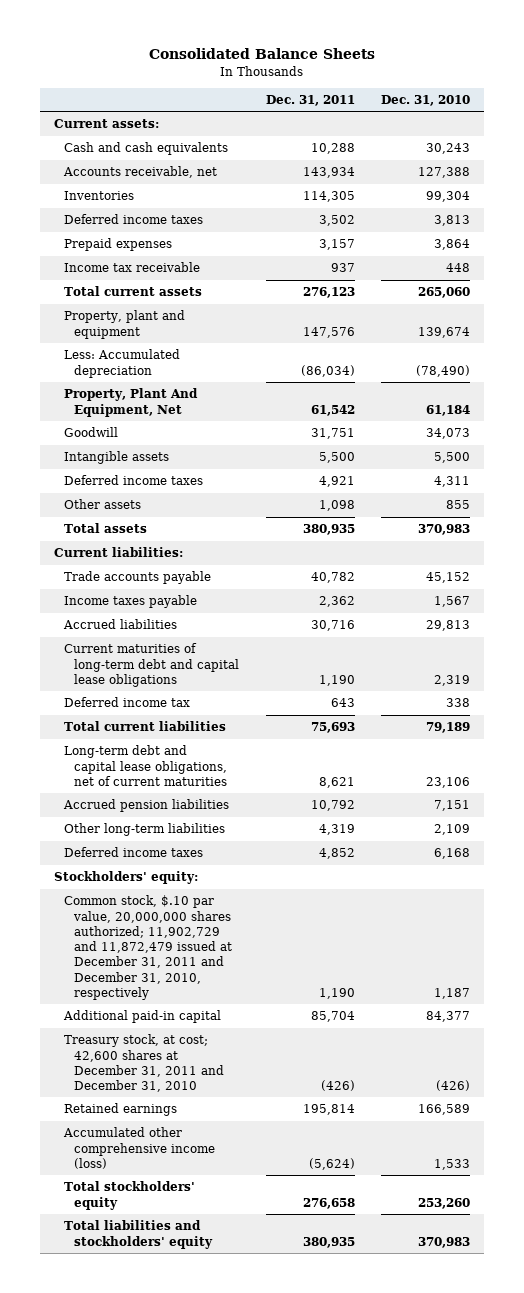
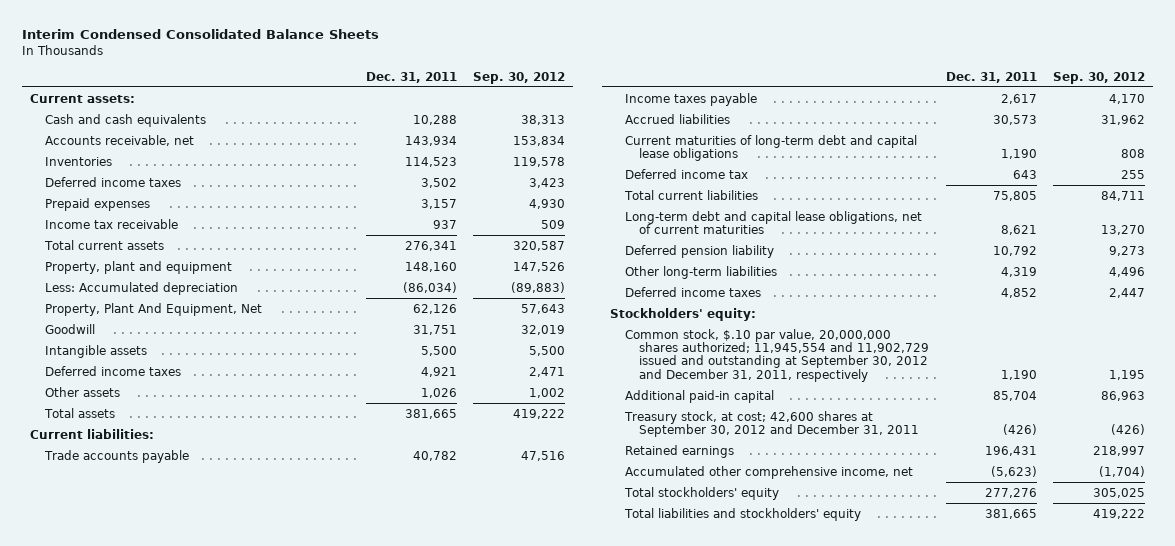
- Consolidated Balance Sheets
+ Interim Condensed Consolidated Balance Sheets
- | Dec. 31, 2011 | Dec. 31, 2010
+ | Dec. 31, 2011 | Sep. 30, 2012
- Inventories | 114,305 | 99,304
+ Inventories | 114,523 | 119,578
- Total current assets | 276,123 | 265,060
- Property, plant and equipment | 147,576 | 139,674
+ Total current assets | 276,341 | 320,587
+ Property, plant and equipment | 148,160 | 147,526
- Property, Plant And Equipment, Net | 61,542 | 61,184
+ Property, Plant And Equipment, Net | 62,126 | 57,643
- Other assets | 1,098 | 855
- Total assets | 380,935 | 370,983
+ Other assets | 1,026 | 1,002
+ Total assets | 381,665 | 419,222
- Income taxes payable | 2,362 | 1,567
- Accrued liabilities | 30,716 | 29,813
+ Income taxes payable | 2,617 | 4,170
+ Accrued liabilities | 30,573 | 31,962
- Total current liabilities | 75,693 | 79,189
+ Total current liabilities | 75,805 | 84,711
- Accrued pension liabilities | 10,792 | 7,151
+ Deferred pension liability | 10,792 | 9,273
- Common stock, $.10 par value, 20,000,000 shares authorized; 11,902,729 and 11,872,479 issued at December 31, 2011 and December 31, 2010, respectively | 1,190 | 1,187
+ Common stock, $.10 par value, 20,000,000 shares authorized; 11,945,554 and 11,902,729 issued and outstanding at September 30, 2012 and December 31, 2011, respectively | 1,190 | 1,195
- Treasury stock, at cost; 42,600 shares at December 31, 2011 and December 31, 2010 | (426) | (426)
- Retained earnings | 195,814 | 166,589
- Accumulated other comprehensive income (loss) | (5,624) | 1,533
- Total stockholders' equity | 276,658 | 253,260
- Total liabilities and stockholders' equity | 380,935 | 370,983
+ Treasury stock, at cost; 42,600 shares at September 30, 2012 and December 31, 2011 | (426) | (426)
+ Retained earnings | 196,431 | 218,997
+ Accumulated other comprehensive income, net | (5,623) | (1,704)
+ Total stockholders' equity | 277,276 | 305,025
+ Total liabilities and stockholders' equity | 381,665 | 419,222

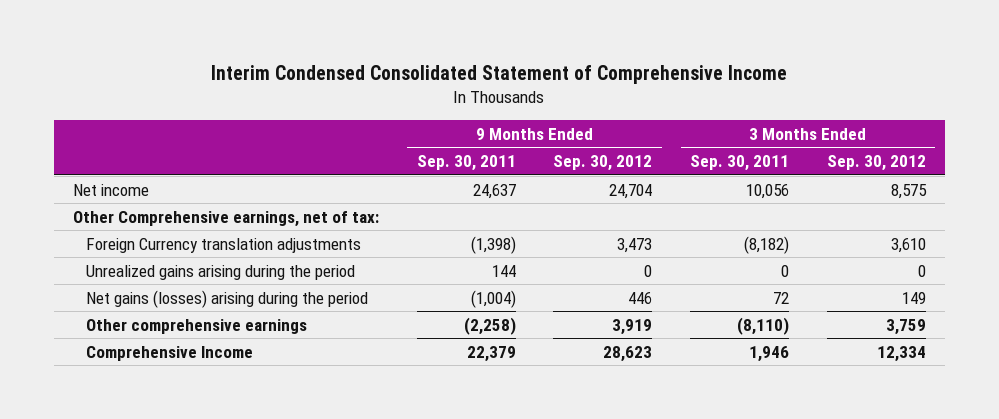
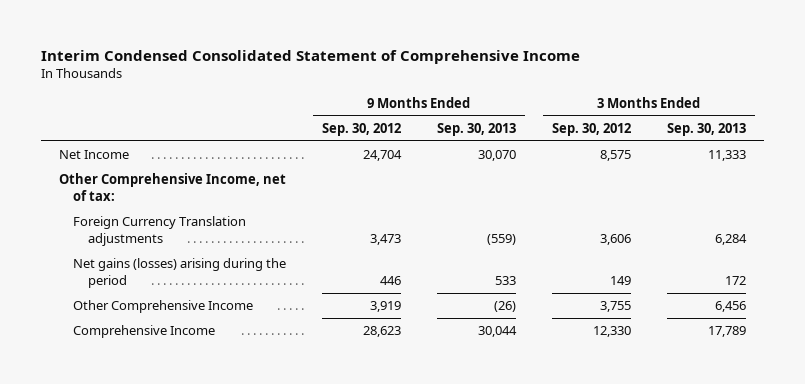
- | 9 Months Ended Sep. 30, 2011 | 9 Months Ended Sep. 30, 2012 | 3 Months Ended Sep. 30, 2011 | 3 Months Ended Sep. 30, 2012
+ | 9 Months Ended Sep. 30, 2012 | 9 Months Ended Sep. 30, 2013 | 3 Months Ended Sep. 30, 2012 | 3 Months Ended Sep. 30, 2013
- Net income | 24,637 | 24,704 | 10,056 | 8,575
- Other Comprehensive earnings, net of tax:
- Foreign Currency translation adjustments | (1,398) | 3,473 | (8,182) | 3,610
- Unrealized gains arising during the period | 144 | 0 | 0 | 0
+ Net Income | 24,704 | 30,070 | 8,575 | 11,333
+ Other Comprehensive Income, net of tax:
+ Foreign Currency Translation adjustments | 3,473 | (559) | 3,606 | 6,284
- Other comprehensive earnings | (2,258) | 3,919 | (8,110) | 3,759
- Comprehensive Income | 22,379 | 28,623 | 1,946 | 12,334
+ Other Comprehensive Income | 3,919 | (26) | 3,755 | 6,456
+ Comprehensive Income | 28,623 | 30,044 | 12,330 | 17,789

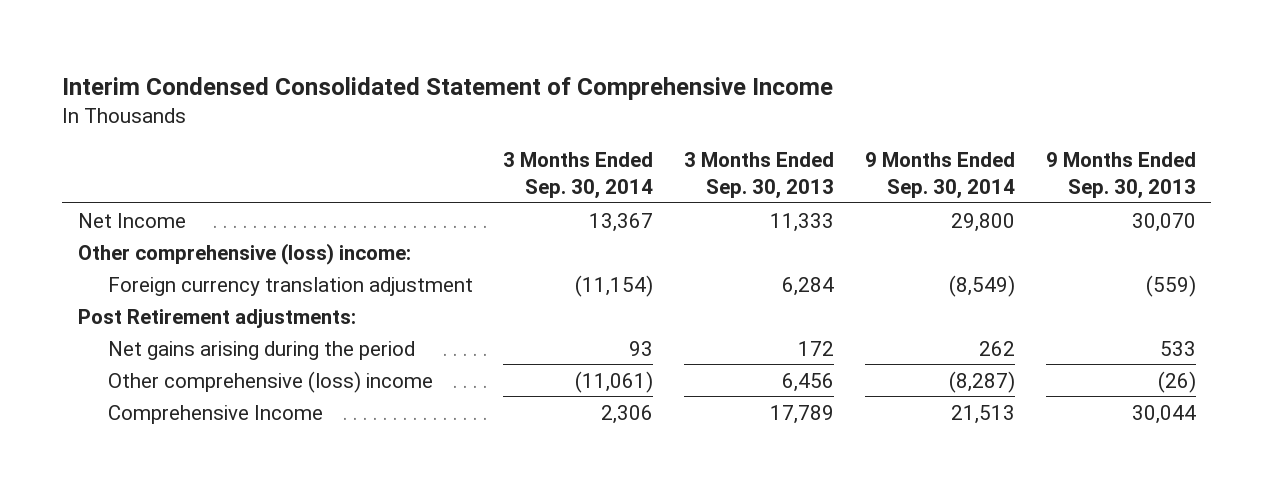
- | 9 Months Ended Sep. 30, 2012 | 9 Months Ended Sep. 30, 2013 | 3 Months Ended Sep. 30, 2012 | 3 Months Ended Sep. 30, 2013
+ | 3 Months Ended Sep. 30, 2014 | 3 Months Ended Sep. 30, 2013 | 9 Months Ended Sep. 30, 2014 | 9 Months Ended Sep. 30, 2013
- Other Comprehensive Income, net of tax:
- Foreign Currency Translation adjustments | 3,473 | (559) | 3,606 | 6,284
- Net gains (losses) arising during the period | 446 | 533 | 149 | 172
- Other Comprehensive Income | 3,919 | (26) | 3,755 | 6,456
+ Other comprehensive (loss) income:
+ Foreign currency translation adjustment | (11,154) | 6,284 | (8,549) | (559)
+ Post Retirement adjustments:
+ Net gains arising during the period | 93 | 172 | 262 | 533
+ Other comprehensive (loss) income | (11,061) | 6,456 | (8,287) | (26)

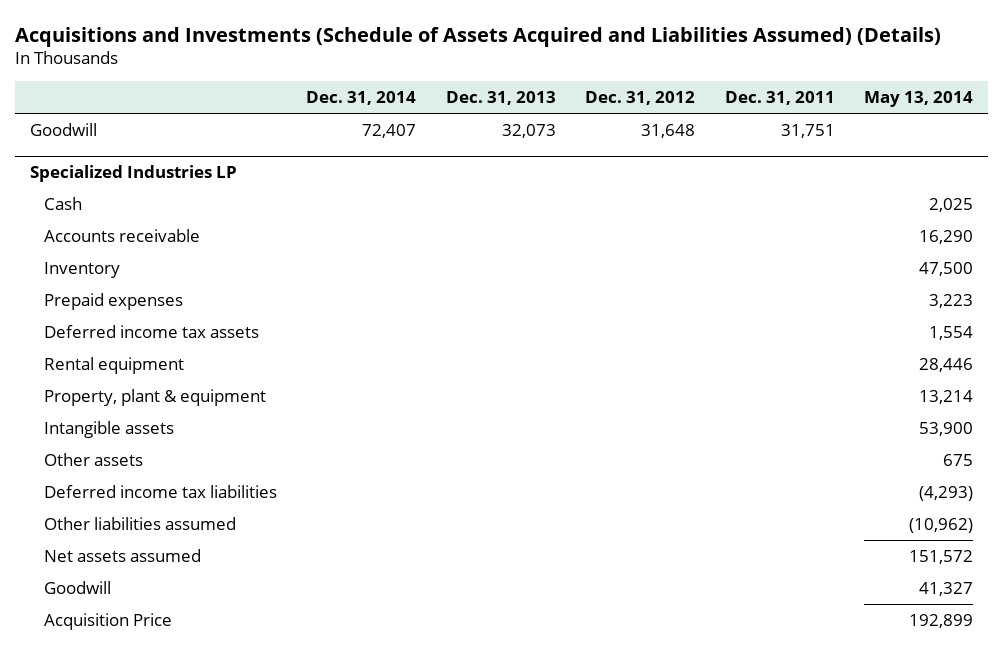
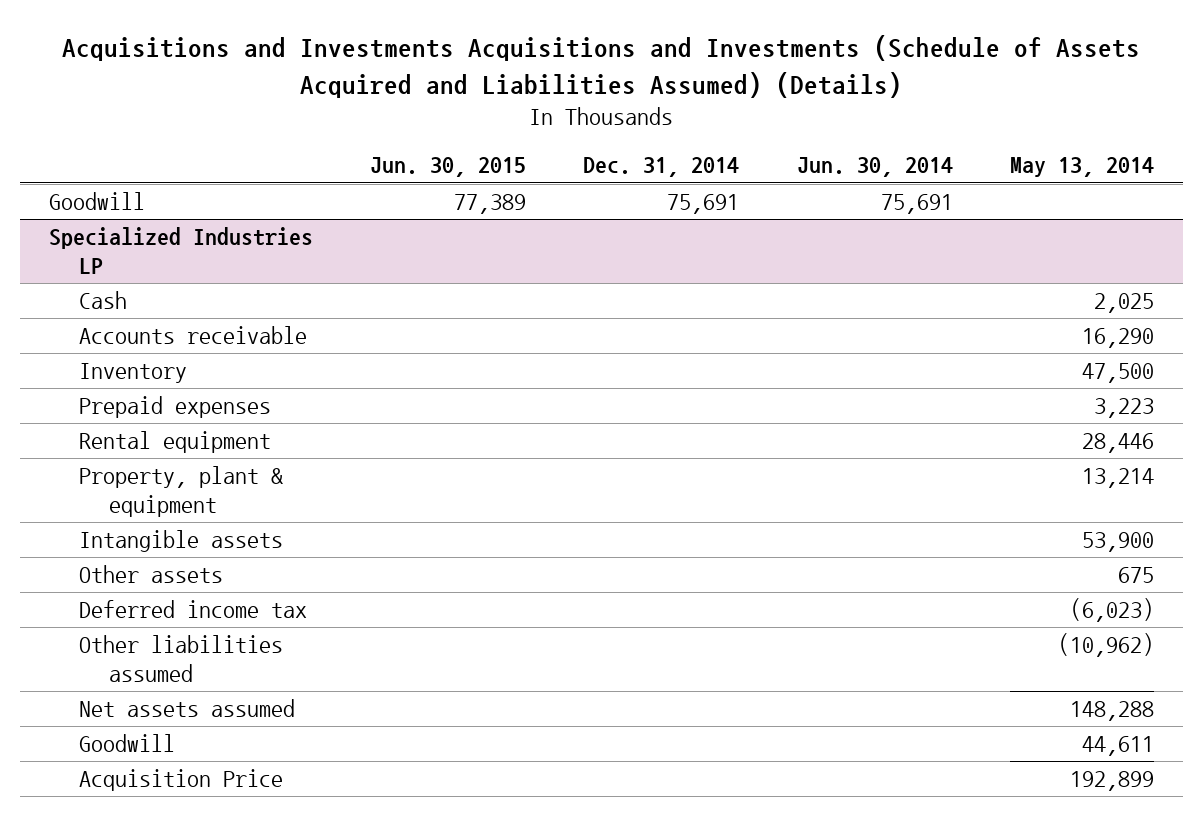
- Acquisitions and Investments (Schedule of Assets Acquired and Liabilities Assumed) (Details)
+ Acquisitions and Investments Acquisitions and Investments (Schedule of Assets Acquired and Liabilities Assumed) (Details)
- | Dec. 31, 2014 | Dec. 31, 2013 | Dec. 31, 2012 | Dec. 31, 2011 | May 13, 2014
+ | Jun. 30, 2015 | Dec. 31, 2014 | Jun. 30, 2014 | May 13, 2014
- Goodwill | 72,407 | 32,073 | 31,648 | 31,751 |
+ Goodwill | 77,389 | 75,691 | 75,691 |
@ Specialized Industries LP
- Deferred income tax assets | | | | | 1,554
- Deferred income tax liabilities | | | | | (4,293)
+ Deferred income tax | | | | (6,023)
- Net assets assumed | | | | | 151,572
- Goodwill | | | | | 41,327
+ Net assets assumed | | | | 148,288
+ Goodwill | | | | 44,611

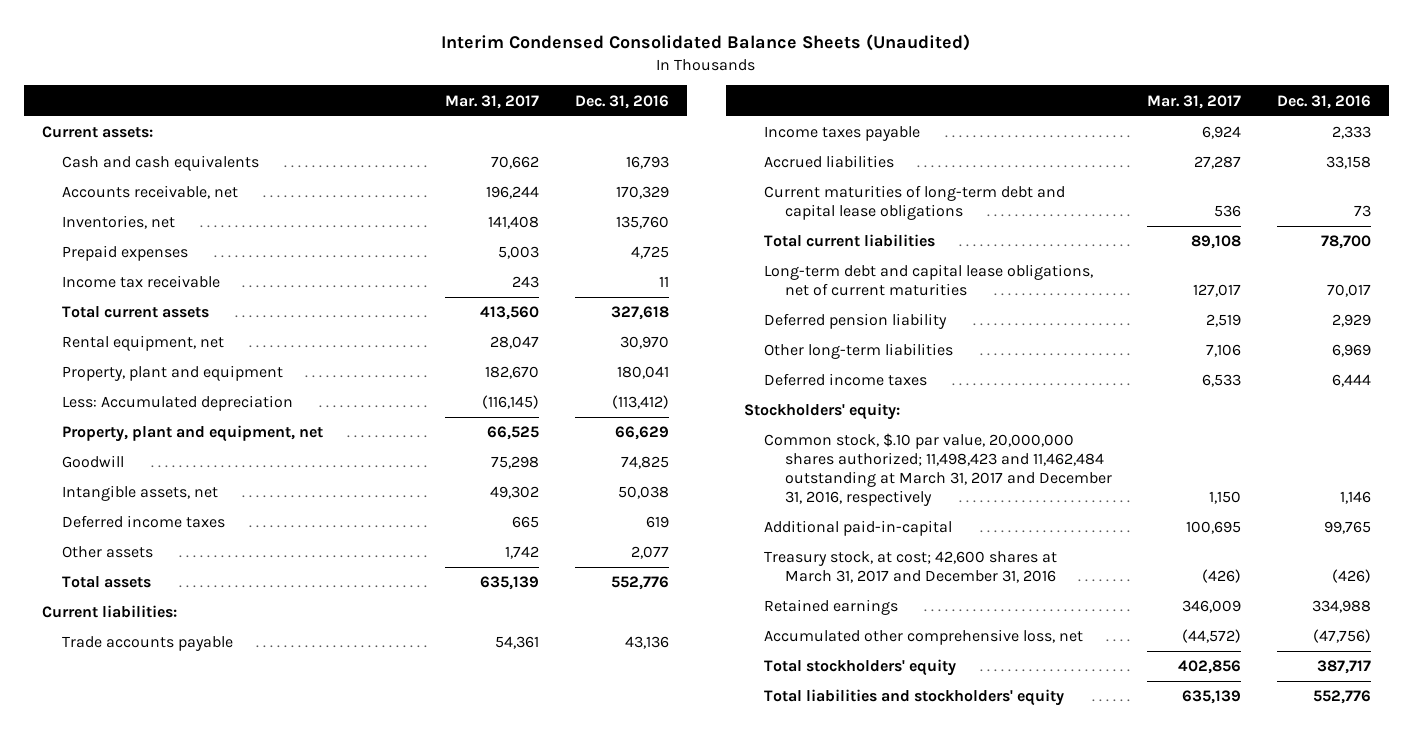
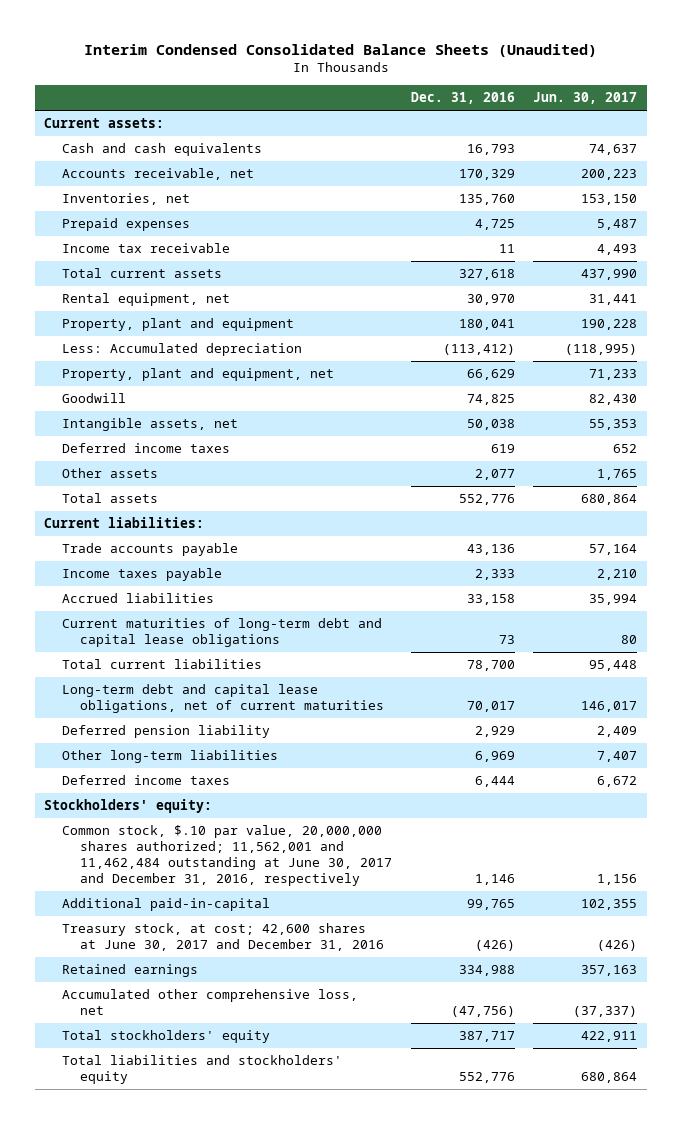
- | Mar. 31, 2017 | Dec. 31, 2016
+ | Dec. 31, 2016 | Jun. 30, 2017
- Common stock, $.10 par value, 20,000,000 shares authorized; 11,498,423 and 11,462,484 outstanding at March 31, 2017 and December 31, 2016, respectively | 1,150 | 1,146
+ Common stock, $.10 par value, 20,000,000 shares authorized; 11,562,001 and 11,462,484 outstanding at June 30, 2017 and December 31, 2016, respectively | 1,146 | 1,156
- Treasury stock, at cost; 42,600 shares at March 31, 2017 and December 31, 2016 | (426) | (426)
+ Treasury stock, at cost; 42,600 shares at June 30, 2017 and December 31, 2016 | (426) | (426)

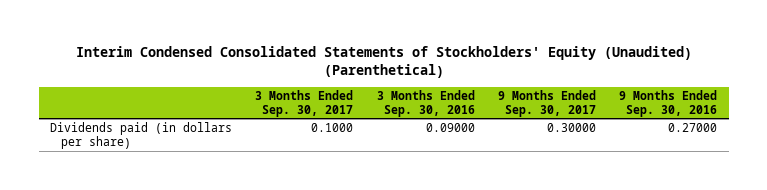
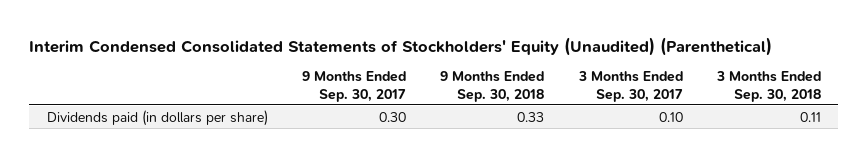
- | 3 Months Ended Sep. 30, 2017 | 3 Months Ended Sep. 30, 2016 | 9 Months Ended Sep. 30, 2017 | 9 Months Ended Sep. 30, 2016
+ | 9 Months Ended Sep. 30, 2017 | 9 Months Ended Sep. 30, 2018 | 3 Months Ended Sep. 30, 2017 | 3 Months Ended Sep. 30, 2018
- Dividends paid (in dollars per share) | 0.1000 | 0.09000 | 0.30000 | 0.27000
+ Dividends paid (in dollars per share) | 0.30 | 0.33 | 0.10 | 0.11

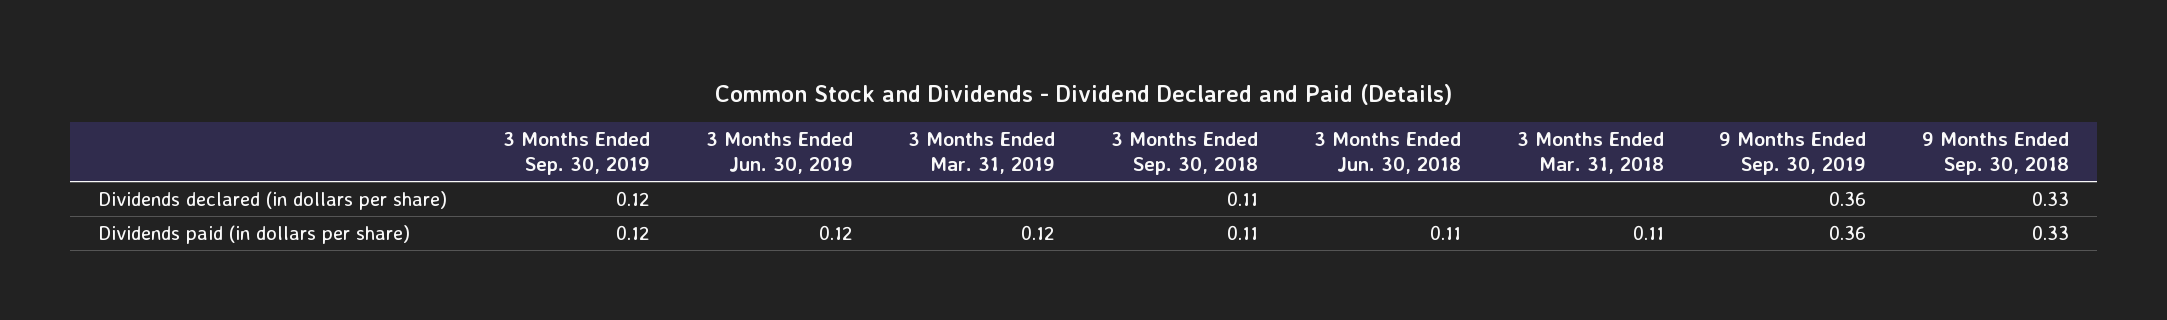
- Interim Condensed Consolidated Statements of Stockholders' Equity (Unaudited) (Parenthetical)
+ Common Stock and Dividends - Dividend Declared and Paid (Details)
- | 9 Months Ended Sep. 30, 2017 | 9 Months Ended Sep. 30, 2018 | 3 Months Ended Sep. 30, 2017 | 3 Months Ended Sep. 30, 2018
+ | 3 Months Ended Sep. 30, 2019 | 3 Months Ended Jun. 30, 2019 | 3 Months Ended Mar. 31, 2019 | 3 Months Ended Sep. 30, 2018 | 3 Months Ended Jun. 30, 2018 | 3 Months Ended Mar. 31, 2018 | 9 Months Ended Sep. 30, 2019 | 9 Months Ended Sep. 30, 2018
+ Dividends declared (in dollars per share) | 0.12 | | | 0.11 | | | 0.36 | 0.33

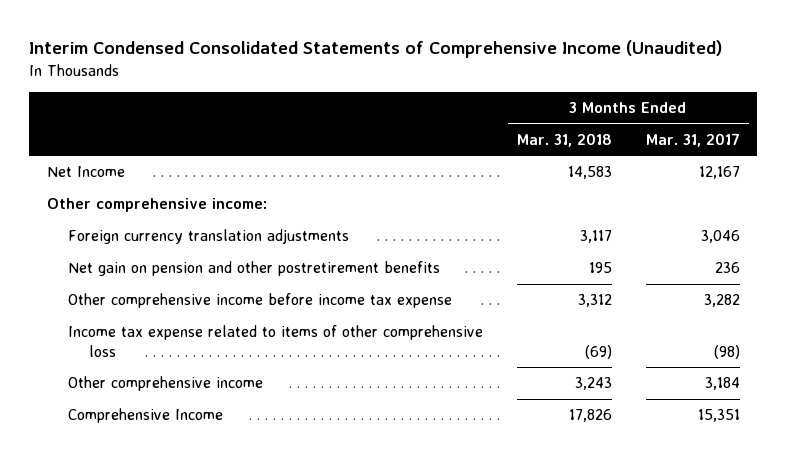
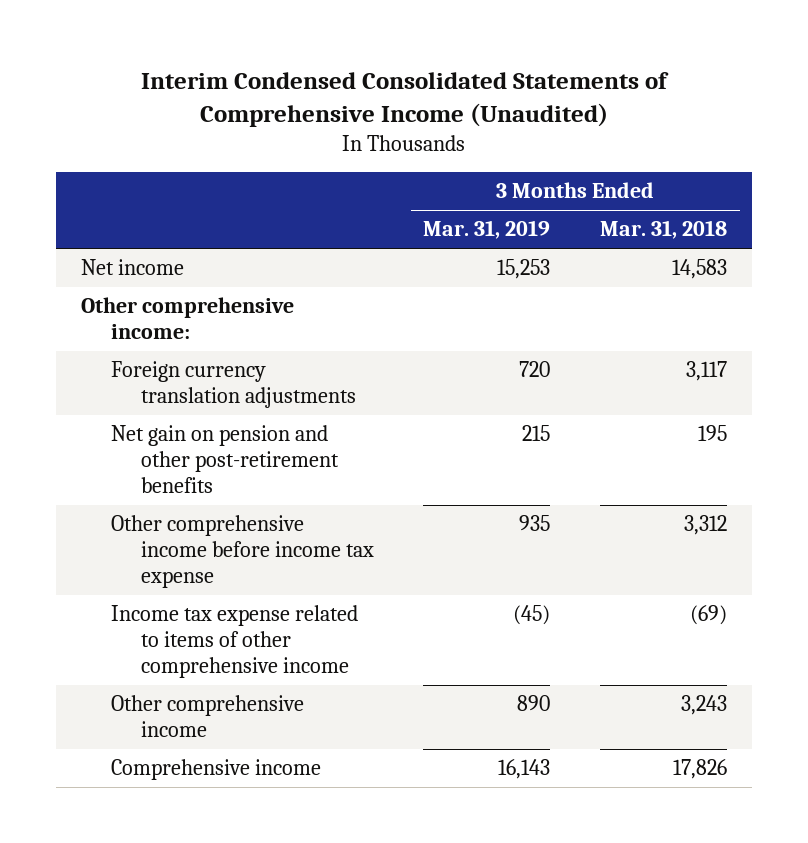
- | 3 Months Ended Mar. 31, 2018 | 3 Months Ended Mar. 31, 2017
+ | 3 Months Ended Mar. 31, 2019 | 3 Months Ended Mar. 31, 2018
- Net Income | 14,583 | 12,167
+ Net income | 15,253 | 14,583
- Net gain on pension and other postretirement benefits | 195 | 236
+ Net gain on pension and other post-retirement benefits | 215 | 195
- Income tax expense related to items of other comprehensive loss | (69) | (98)
+ Income tax expense related to items of other comprehensive income | (45) | (69)
- Comprehensive Income | 17,826 | 15,351
+ Comprehensive income | 16,143 | 17,826

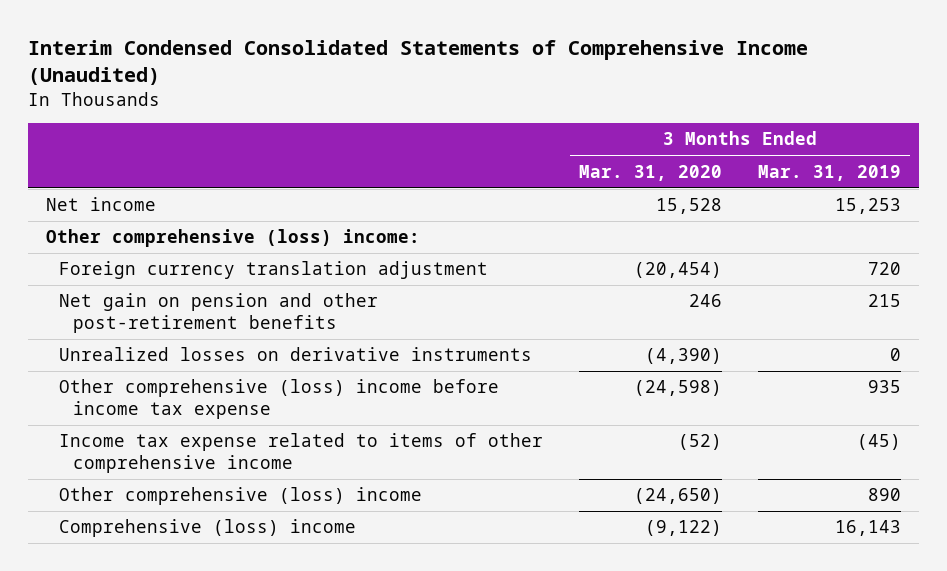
- | 3 Months Ended Mar. 31, 2019 | 3 Months Ended Mar. 31, 2018
+ | 3 Months Ended Mar. 31, 2020 | 3 Months Ended Mar. 31, 2019
- Other comprehensive income:
- Foreign currency translation adjustments | 720 | 3,117
+ Other comprehensive (loss) income:
+ Foreign currency translation adjustment | (20,454) | 720
- Other comprehensive income before income tax expense | 935 | 3,312
+ Unrealized losses on derivative instruments | (4,390) | 0
+ Other comprehensive (loss) income before income tax expense | (24,598) | 935
- Other comprehensive income | 890 | 3,243
- Comprehensive income | 16,143 | 17,826
+ Other comprehensive (loss) income | (24,650) | 890
+ Comprehensive (loss) income | (9,122) | 16,143

